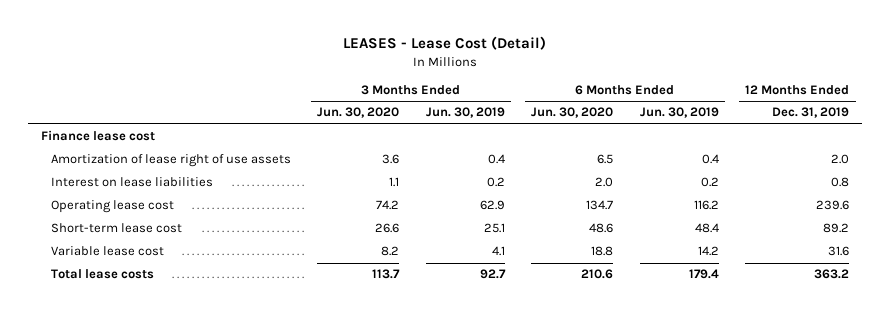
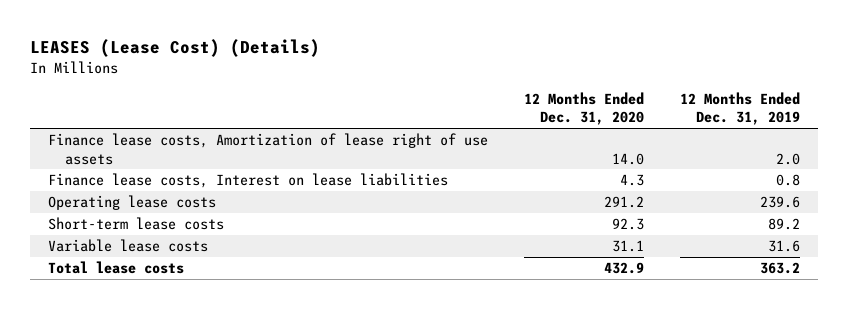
- LEASES - Lease Cost (Detail)
+ LEASES (Lease Cost) (Details)
- | 3 Months Ended Jun. 30, 2020 | 3 Months Ended Jun. 30, 2019 | 6 Months Ended Jun. 30, 2020 | 6 Months Ended Jun. 30, 2019 | 12 Months Ended Dec. 31, 2019
+ | 12 Months Ended Dec. 31, 2020 | 12 Months Ended Dec. 31, 2019
- Finance lease cost
- Amortization of lease right of use assets | 3.6 | 0.4 | 6.5 | 0.4 | 2.0
- Interest on lease liabilities | 1.1 | 0.2 | 2.0 | 0.2 | 0.8
- Operating lease cost | 74.2 | 62.9 | 134.7 | 116.2 | 239.6
- Short-term lease cost | 26.6 | 25.1 | 48.6 | 48.4 | 89.2
- Variable lease cost | 8.2 | 4.1 | 18.8 | 14.2 | 31.6
+ Finance lease costs, Amortization of lease right of use assets | 14.0 | 2.0
+ Finance lease costs, Interest on lease liabilities | 4.3 | 0.8
+ Operating lease costs | 291.2 | 239.6
+ Short-term lease costs | 92.3 | 89.2
+ Variable lease costs | 31.1 | 31.6

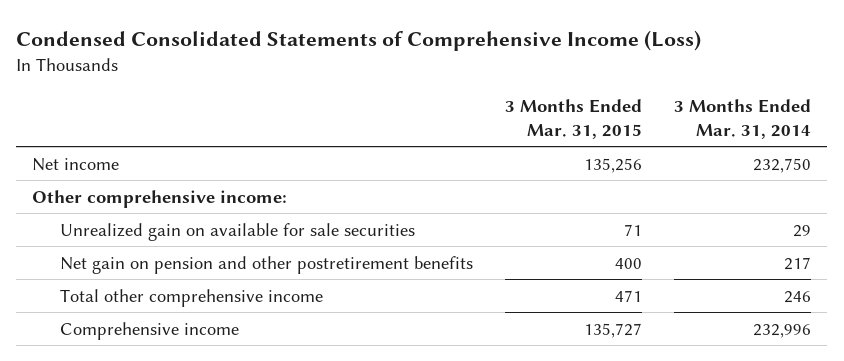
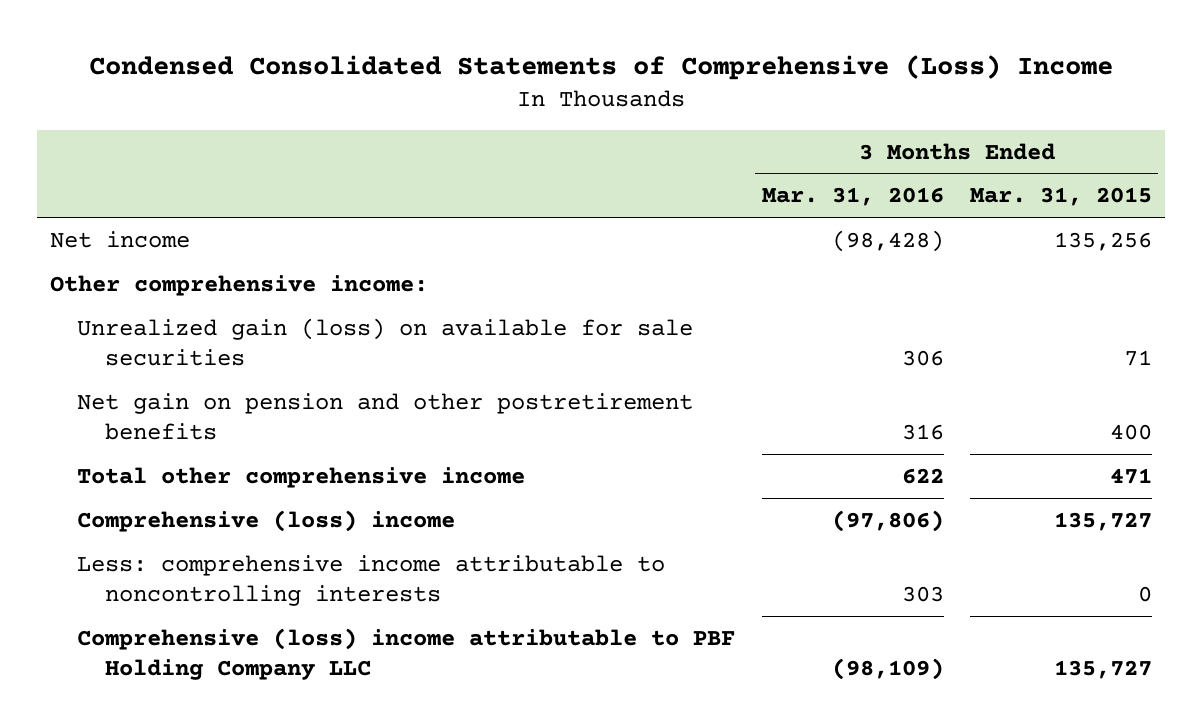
- Condensed Consolidated Statements of Comprehensive Income (Loss)
+ Condensed Consolidated Statements of Comprehensive (Loss) Income
- | 3 Months Ended Mar. 31, 2015 | 3 Months Ended Mar. 31, 2014
+ | 3 Months Ended Mar. 31, 2016 | 3 Months Ended Mar. 31, 2015
- Unrealized gain on available for sale securities | 71 | 29
+ Unrealized gain (loss) on available for sale securities | 306 | 71
- Comprehensive income | 135,727 | 232,996
+ Comprehensive (loss) income | (97,806) | 135,727
+ Less: comprehensive income attributable to noncontrolling interests | 303 | 0
+ Comprehensive (loss) income attributable to PBF Holding Company LLC | (98,109) | 135,727

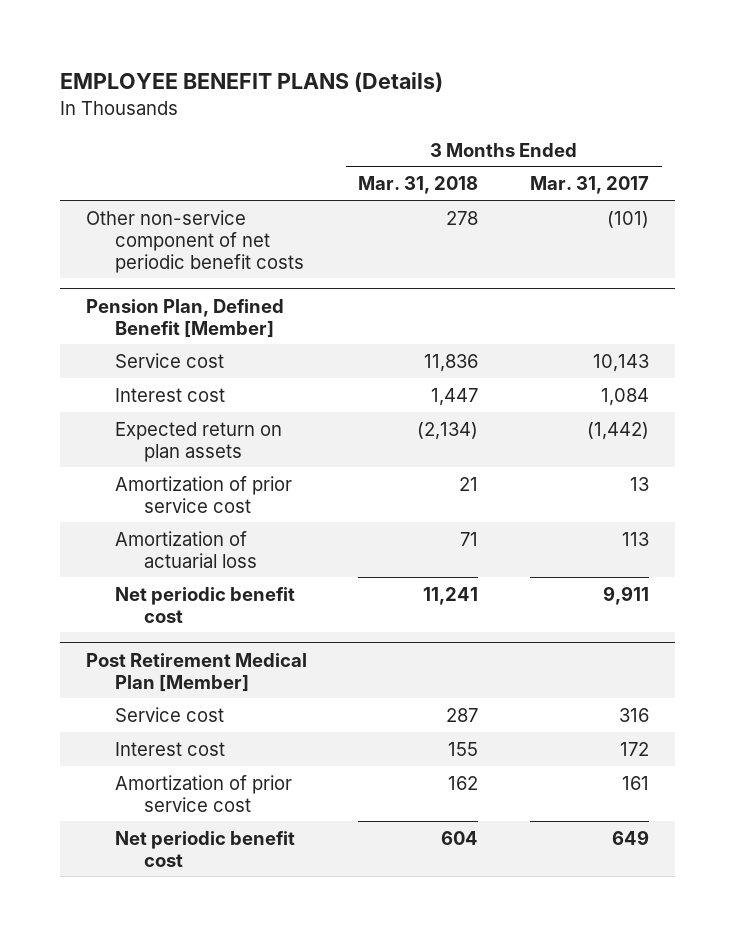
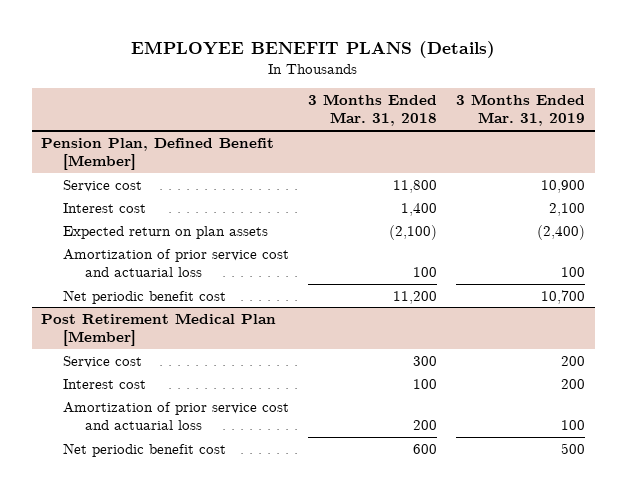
- | 3 Months Ended Mar. 31, 2018 | 3 Months Ended Mar. 31, 2017
+ | 3 Months Ended Mar. 31, 2018 | 3 Months Ended Mar. 31, 2019
- Other non-service component of net periodic benefit costs | 278 | (101)
@ Pension Plan, Defined Benefit [Member]
- Service cost | 11,836 | 10,143
- Interest cost | 1,447 | 1,084
- Expected return on plan assets | (2,134) | (1,442)
- Amortization of prior service cost | 21 | 13
- Amortization of actuarial loss | 71 | 113
- Net periodic benefit cost | 11,241 | 9,911
+ Service cost | 11,800 | 10,900
+ Interest cost | 1,400 | 2,100
+ Expected return on plan assets | (2,100) | (2,400)
+ Amortization of prior service cost and actuarial loss | 100 | 100
+ Net periodic benefit cost | 11,200 | 10,700
@ Post Retirement Medical Plan [Member]
- Service cost | 287 | 316
- Interest cost | 155 | 172
- Amortization of prior service cost | 162 | 161
- Net periodic benefit cost | 604 | 649
+ Service cost | 300 | 200
+ Interest cost | 100 | 200
+ Amortization of prior service cost and actuarial loss | 200 | 100
+ Net periodic benefit cost | 600 | 500

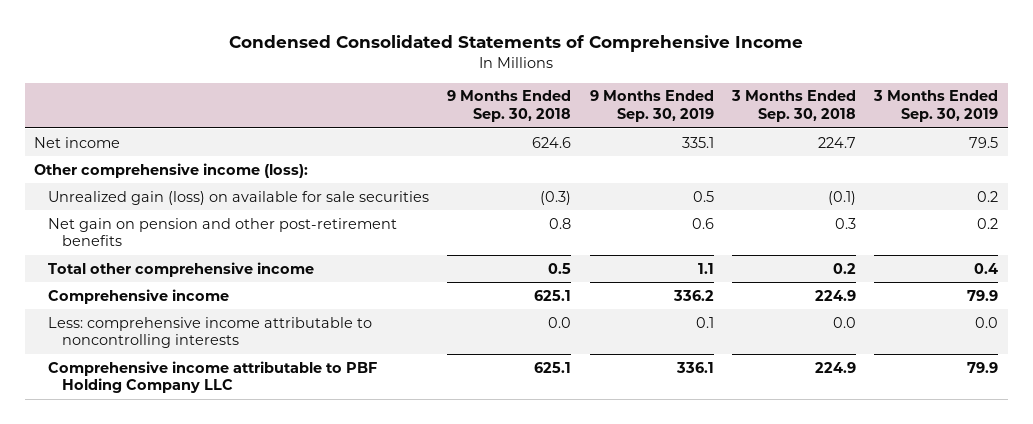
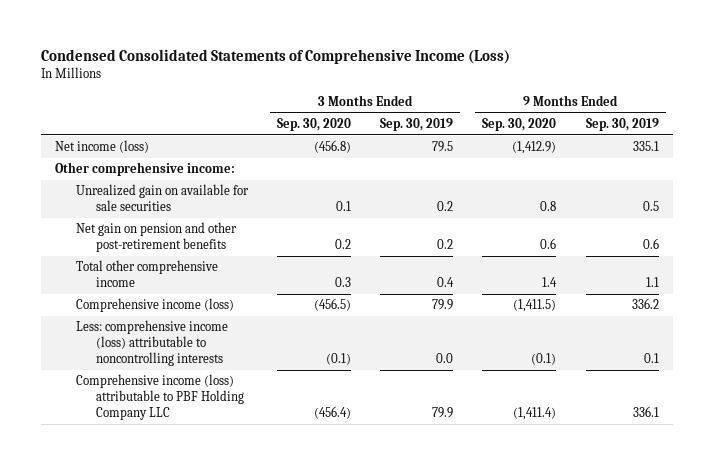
- Condensed Consolidated Statements of Comprehensive Income
+ Condensed Consolidated Statements of Comprehensive Income (Loss)
- | 9 Months Ended Sep. 30, 2018 | 9 Months Ended Sep. 30, 2019 | 3 Months Ended Sep. 30, 2018 | 3 Months Ended Sep. 30, 2019
+ | 3 Months Ended Sep. 30, 2020 | 3 Months Ended Sep. 30, 2019 | 9 Months Ended Sep. 30, 2020 | 9 Months Ended Sep. 30, 2019
- Net income | 624.6 | 335.1 | 224.7 | 79.5
- Other comprehensive income (loss):
- Unrealized gain (loss) on available for sale securities | (0.3) | 0.5 | (0.1) | 0.2
+ Net income (loss) | (456.8) | 79.5 | (1,412.9) | 335.1
+ Other comprehensive income:
+ Unrealized gain on available for sale securities | 0.1 | 0.2 | 0.8 | 0.5
- Comprehensive income | 625.1 | 336.2 | 224.9 | 79.9
- Less: comprehensive income attributable to noncontrolling interests | 0.0 | 0.1 | 0.0 | 0.0
- Comprehensive income attributable to PBF Holding Company LLC | 625.1 | 336.1 | 224.9 | 79.9
+ Comprehensive income (loss) | (456.5) | 79.9 | (1,411.5) | 336.2
+ Less: comprehensive income (loss) attributable to noncontrolling interests | (0.1) | 0.0 | (0.1) | 0.1
+ Comprehensive income (loss) attributable to PBF Holding Company LLC | (456.4) | 79.9 | (1,411.4) | 336.1

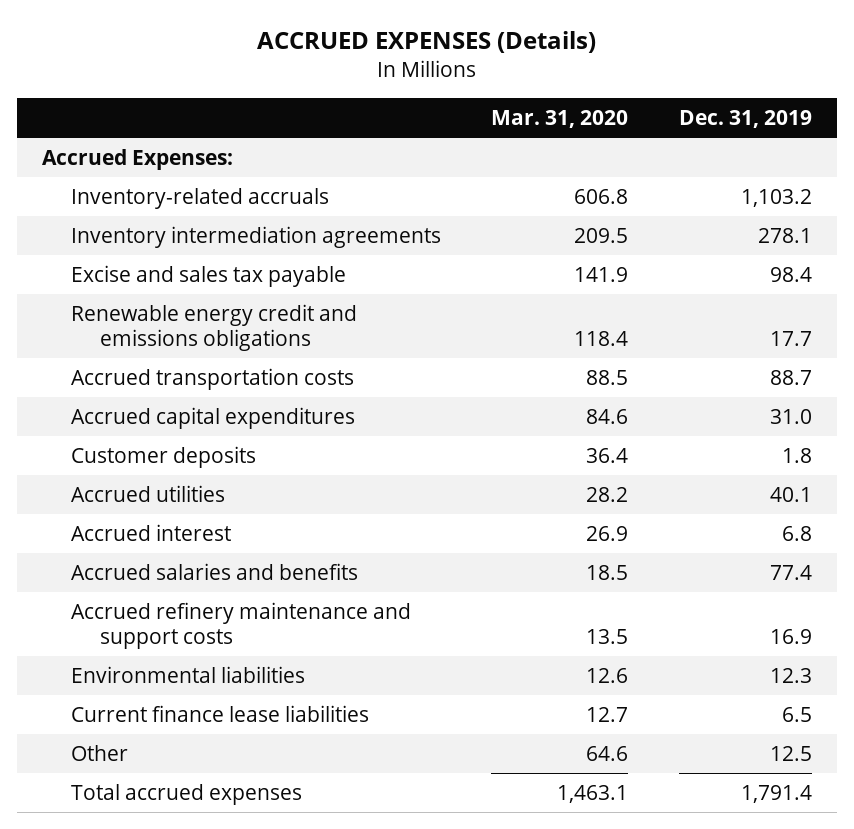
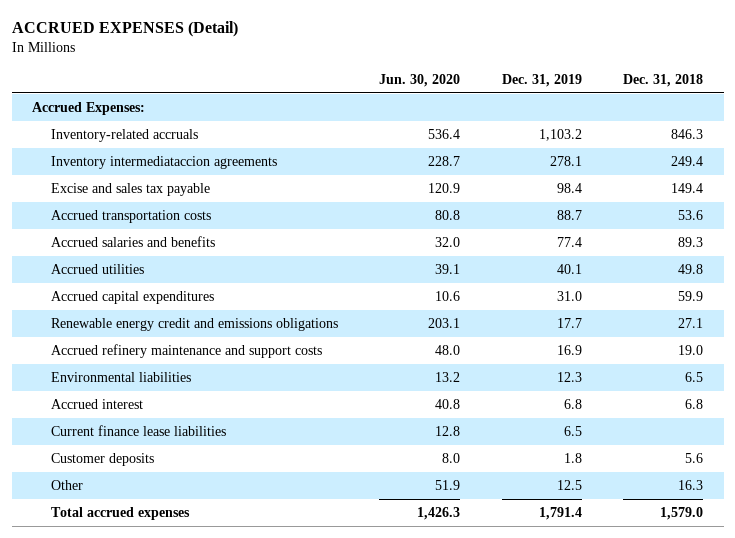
- ACCRUED EXPENSES (Details)
+ ACCRUED EXPENSES (Detail)
- | Mar. 31, 2020 | Dec. 31, 2019
+ | Jun. 30, 2020 | Dec. 31, 2019 | Dec. 31, 2018
- Inventory intermediation agreements | 209.5 | 278.1
+ Inventory intermediataccion agreements | 228.7 | 278.1 | 249.4
moved down: Accrued utilities | 39.1 | 40.1 | 49.8
moved down: Accrued capital expenditures | 10.6 | 31.0 | 59.9
moved down: Renewable energy credit and emissions obligations | 203.1 | 17.7 | 27.1
moved down: Accrued interest | 40.8 | 6.8 | 6.8
moved down: Customer deposits | 8.0 | 1.8 | 5.6

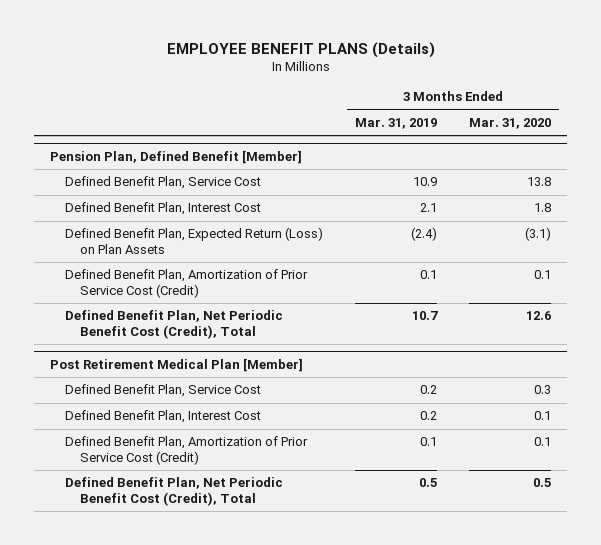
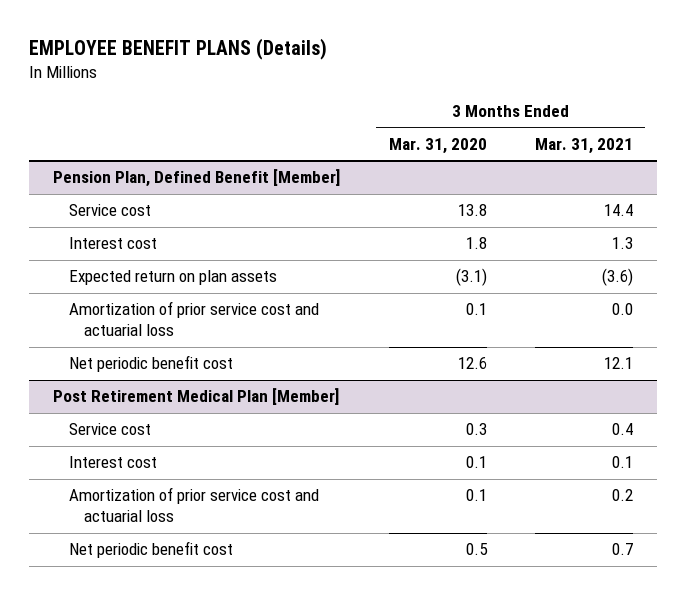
- | 3 Months Ended Mar. 31, 2019 | 3 Months Ended Mar. 31, 2020
+ | 3 Months Ended Mar. 31, 2020 | 3 Months Ended Mar. 31, 2021
@ Pension Plan, Defined Benefit [Member]
- Defined Benefit Plan, Service Cost | 10.9 | 13.8
- Defined Benefit Plan, Interest Cost | 2.1 | 1.8
- Defined Benefit Plan, Expected Return (Loss) on Plan Assets | (2.4) | (3.1)
- Defined Benefit Plan, Amortization of Prior Service Cost (Credit) | 0.1 | 0.1
- Defined Benefit Plan, Net Periodic Benefit Cost (Credit), Total | 10.7 | 12.6
+ Service cost | 13.8 | 14.4
+ Interest cost | 1.8 | 1.3
+ Expected return on plan assets | (3.1) | (3.6)
+ Amortization of prior service cost and actuarial loss | 0.1 | 0.0
+ Net periodic benefit cost | 12.6 | 12.1
@ Post Retirement Medical Plan [Member]
- Defined Benefit Plan, Service Cost | 0.2 | 0.3
- Defined Benefit Plan, Interest Cost | 0.2 | 0.1
- Defined Benefit Plan, Amortization of Prior Service Cost (Credit) | 0.1 | 0.1
- Defined Benefit Plan, Net Periodic Benefit Cost (Credit), Total | 0.5 | 0.5
+ Service cost | 0.3 | 0.4
+ Interest cost | 0.1 | 0.1
+ Amortization of prior service cost and actuarial loss | 0.1 | 0.2
+ Net periodic benefit cost | 0.5 | 0.7

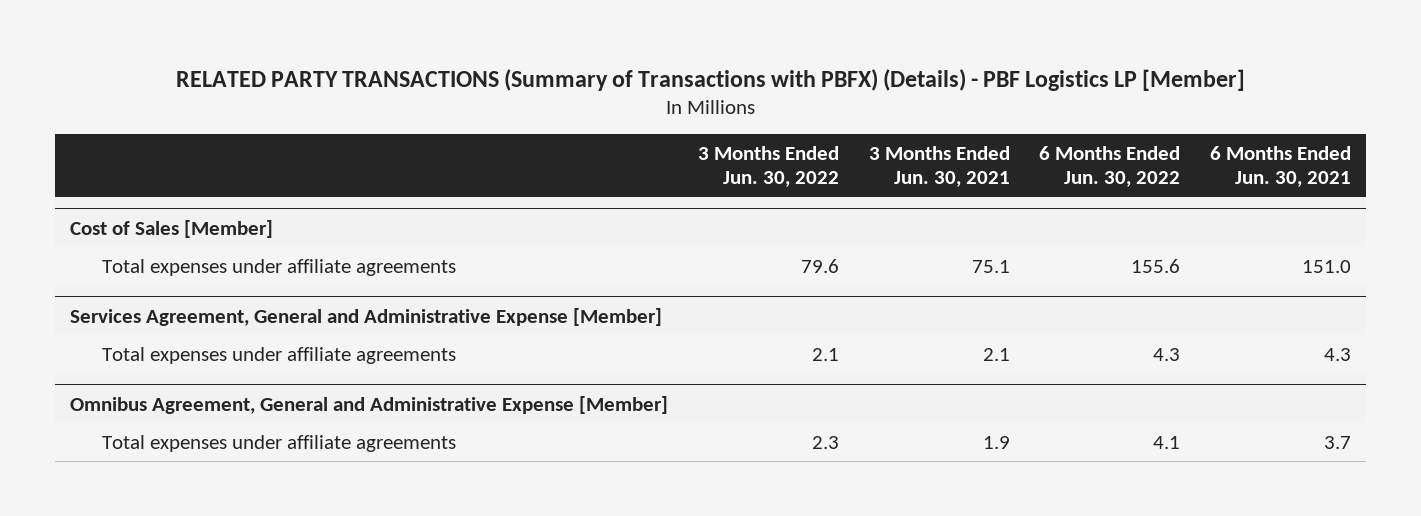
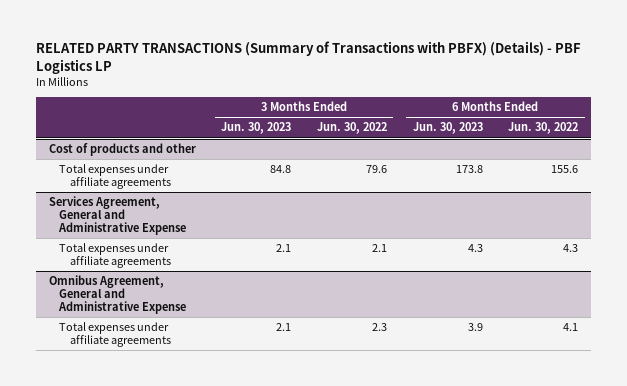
- RELATED PARTY TRANSACTIONS (Summary of Transactions with PBFX) (Details) - PBF Logistics LP [Member]
+ RELATED PARTY TRANSACTIONS (Summary of Transactions with PBFX) (Details) - PBF Logistics LP
- | 3 Months Ended Jun. 30, 2022 | 3 Months Ended Jun. 30, 2021 | 6 Months Ended Jun. 30, 2022 | 6 Months Ended Jun. 30, 2021
+ | 3 Months Ended Jun. 30, 2023 | 3 Months Ended Jun. 30, 2022 | 6 Months Ended Jun. 30, 2023 | 6 Months Ended Jun. 30, 2022
- Cost of Sales [Member]
+ Cost of products and other
- Services Agreement, General and Administrative Expense [Member]
+ Services Agreement, General and Administrative Expense
- Omnibus Agreement, General and Administrative Expense [Member]
+ Omnibus Agreement, General and Administrative Expense

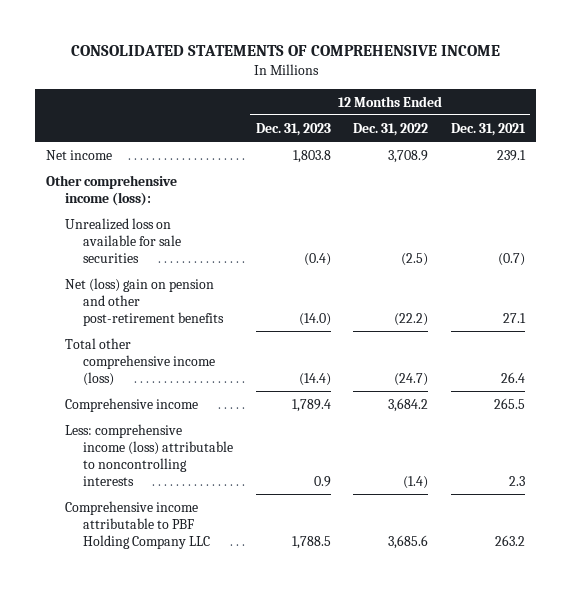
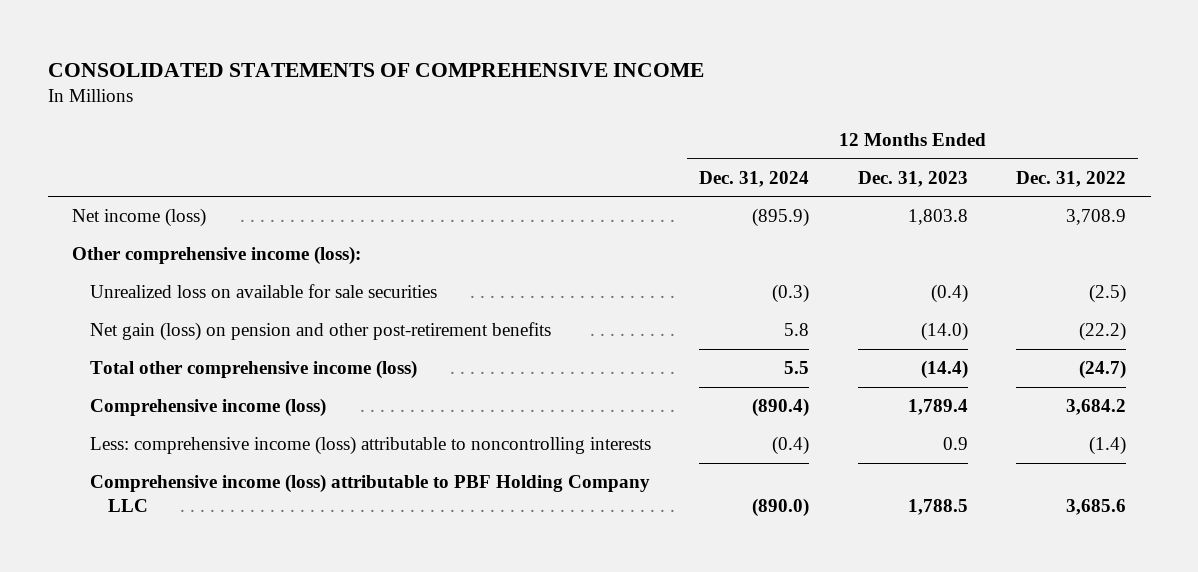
- | 12 Months Ended Dec. 31, 2023 | 12 Months Ended Dec. 31, 2022 | 12 Months Ended Dec. 31, 2021
+ | 12 Months Ended Dec. 31, 2024 | 12 Months Ended Dec. 31, 2023 | 12 Months Ended Dec. 31, 2022
- Net income | 1,803.8 | 3,708.9 | 239.1
+ Net income (loss) | (895.9) | 1,803.8 | 3,708.9
- Net (loss) gain on pension and other post-retirement benefits | (14.0) | (22.2) | 27.1
+ Net gain (loss) on pension and other post-retirement benefits | 5.8 | (14.0) | (22.2)
- Comprehensive income | 1,789.4 | 3,684.2 | 265.5
+ Comprehensive income (loss) | (890.4) | 1,789.4 | 3,684.2
- Comprehensive income attributable to PBF Holding Company LLC | 1,788.5 | 3,685.6 | 263.2
+ Comprehensive income (loss) attributable to PBF Holding Company LLC | (890.0) | 1,788.5 | 3,685.6

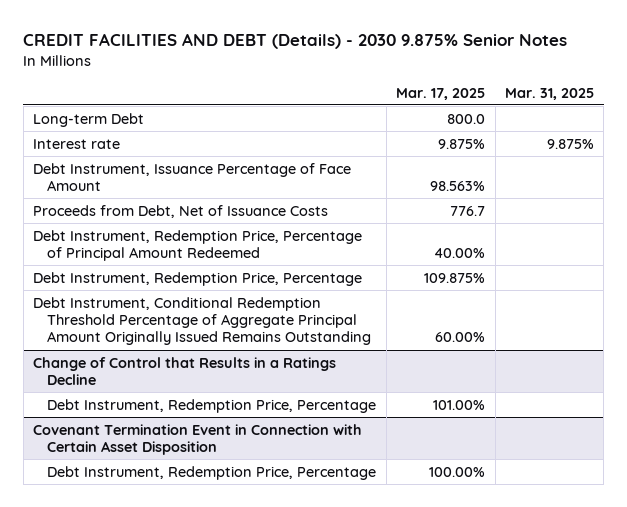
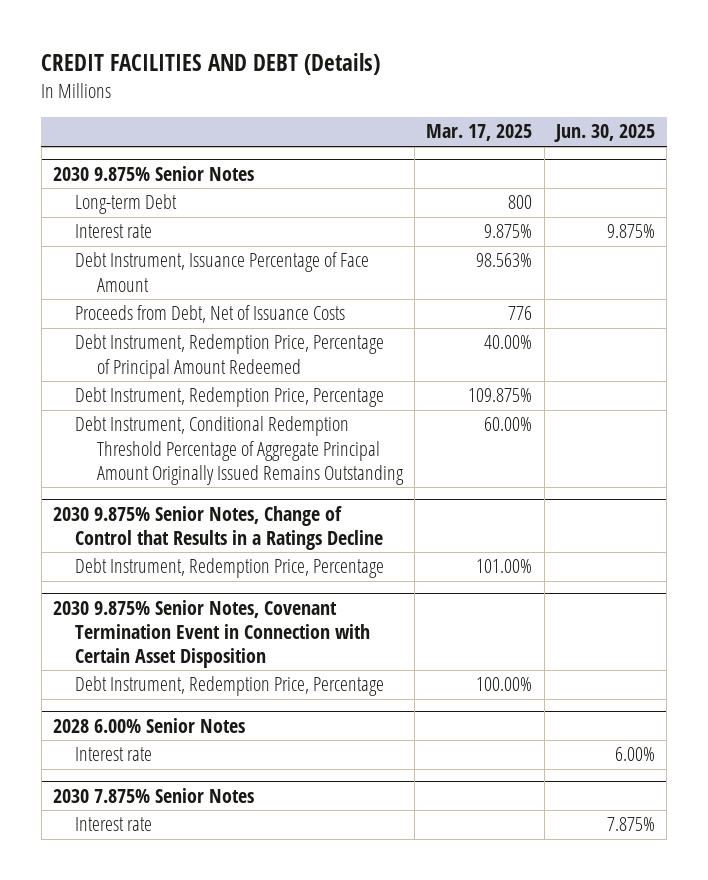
- CREDIT FACILITIES AND DEBT (Details) - 2030 9.875% Senior Notes
+ CREDIT FACILITIES AND DEBT (Details)
- | Mar. 17, 2025 | Mar. 31, 2025
+ | Mar. 17, 2025 | Jun. 30, 2025
- Long-term Debt | 800.0 |
+ 2030 9.875% Senior Notes
+ Long-term Debt | 800 |
- Proceeds from Debt, Net of Issuance Costs | 776.7 |
+ Proceeds from Debt, Net of Issuance Costs | 776 |
- Change of Control that Results in a Ratings Decline
+ 2030 9.875% Senior Notes, Change of Control that Results in a Ratings Decline
- Covenant Termination Event in Connection with Certain Asset Disposition
+ 2030 9.875% Senior Notes, Covenant Termination Event in Connection with Certain Asset Disposition
+ 2028 6.00% Senior Notes
+ Interest rate | | 6.00%
+ 2030 7.875% Senior Notes
+ Interest rate | | 7.875%

